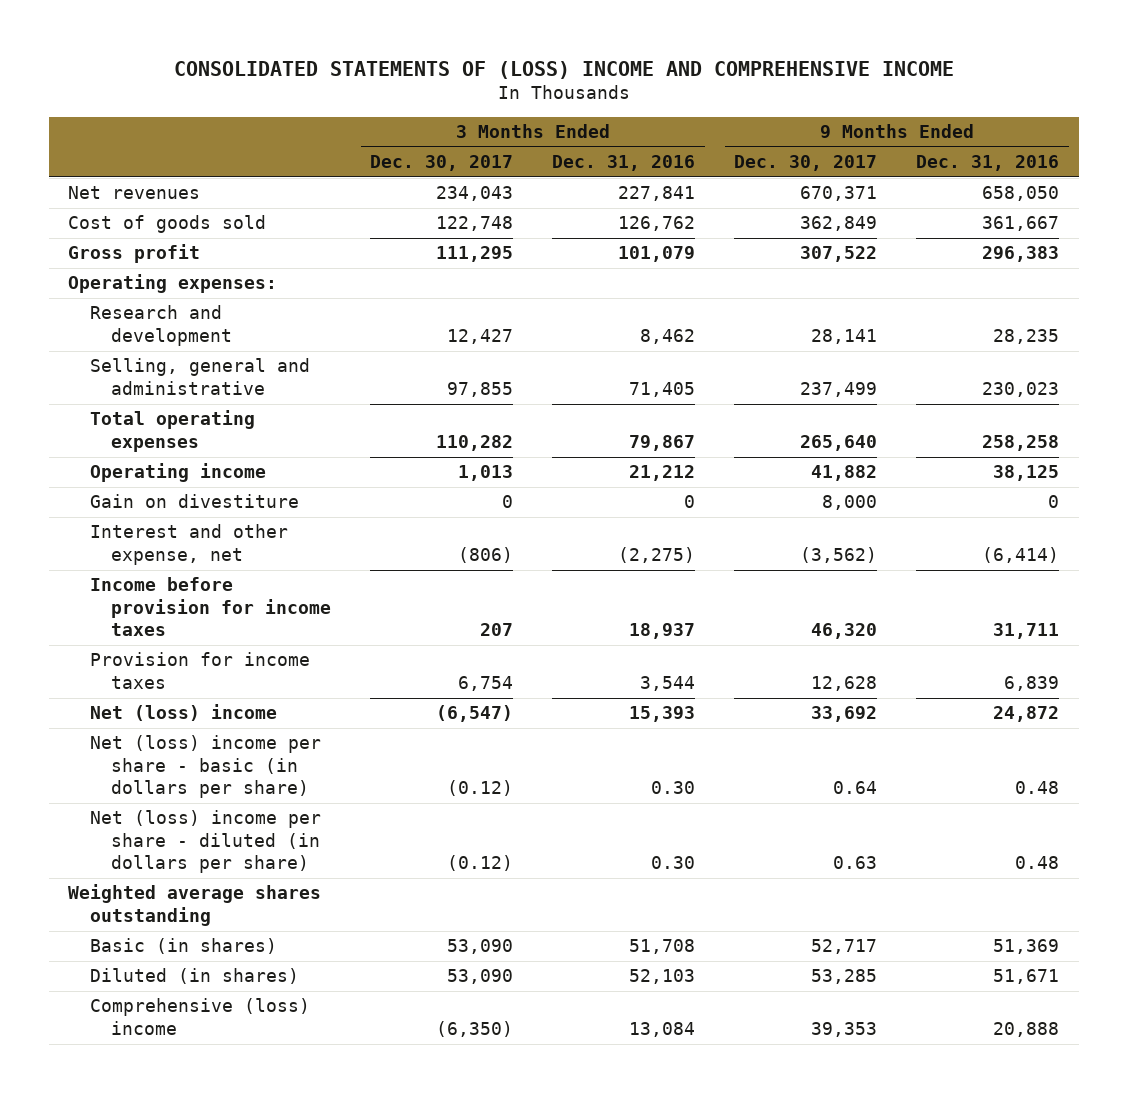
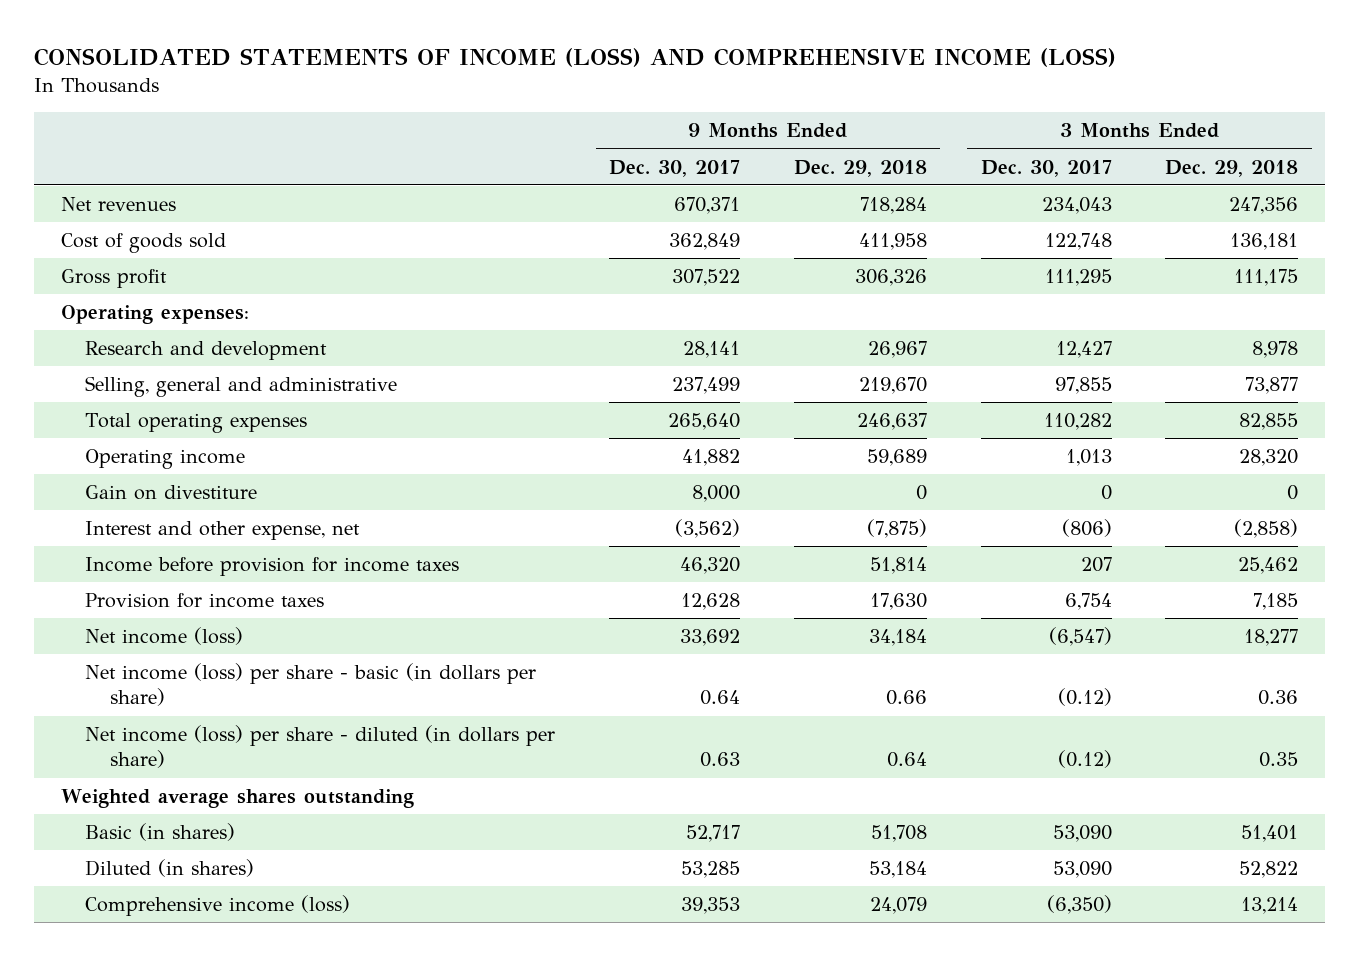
- CONSOLIDATED STATEMENTS OF (LOSS) INCOME AND COMPREHENSIVE INCOME
+ CONSOLIDATED STATEMENTS OF INCOME (LOSS) AND COMPREHENSIVE INCOME (LOSS)
- | 3 Months Ended Dec. 30, 2017 | 3 Months Ended Dec. 31, 2016 | 9 Months Ended Dec. 30, 2017 | 9 Months Ended Dec. 31, 2016
+ | 9 Months Ended Dec. 30, 2017 | 9 Months Ended Dec. 29, 2018 | 3 Months Ended Dec. 30, 2017 | 3 Months Ended Dec. 29, 2018
- Net (loss) income | (6,547) | 15,393 | 33,692 | 24,872
- Net (loss) income per share - basic (in dollars per share) | (0.12) | 0.30 | 0.64 | 0.48
- Net (loss) income per share - diluted (in dollars per share) | (0.12) | 0.30 | 0.63 | 0.48
+ Net income (loss) | 33,692 | 34,184 | (6,547) | 18,277
+ Net income (loss) per share - basic (in dollars per share) | 0.64 | 0.66 | (0.12) | 0.36
+ Net income (loss) per share - diluted (in dollars per share) | 0.63 | 0.64 | (0.12) | 0.35
- Comprehensive (loss) income | (6,350) | 13,084 | 39,353 | 20,888
+ Comprehensive income (loss) | 39,353 | 24,079 | (6,350) | 13,214

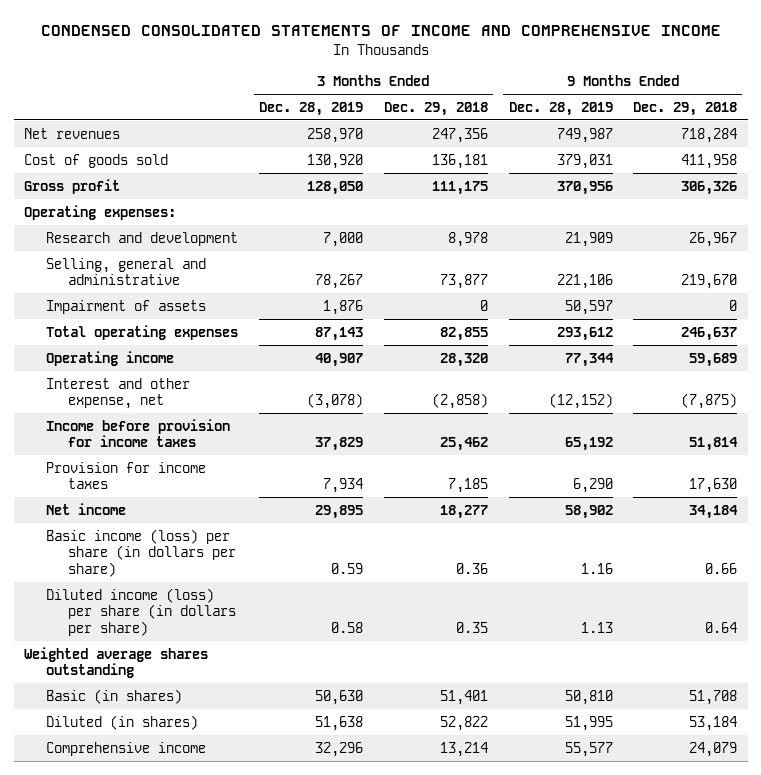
- CONSOLIDATED STATEMENTS OF INCOME (LOSS) AND COMPREHENSIVE INCOME (LOSS)
+ CONDENSED CONSOLIDATED STATEMENTS OF INCOME AND COMPREHENSIVE INCOME
- | 9 Months Ended Dec. 30, 2017 | 9 Months Ended Dec. 29, 2018 | 3 Months Ended Dec. 30, 2017 | 3 Months Ended Dec. 29, 2018
+ | 3 Months Ended Dec. 28, 2019 | 3 Months Ended Dec. 29, 2018 | 9 Months Ended Dec. 28, 2019 | 9 Months Ended Dec. 29, 2018
+ Impairment of assets | 1,876 | 0 | 50,597 | 0
- Gain on divestiture | 8,000 | 0 | 0 | 0
- Net income (loss) | 33,692 | 34,184 | (6,547) | 18,277
- Net income (loss) per share - basic (in dollars per share) | 0.64 | 0.66 | (0.12) | 0.36
- Net income (loss) per share - diluted (in dollars per share) | 0.63 | 0.64 | (0.12) | 0.35
+ Net income | 29,895 | 18,277 | 58,902 | 34,184
+ Basic income (loss) per share (in dollars per share) | 0.59 | 0.36 | 1.16 | 0.66
+ Diluted income (loss) per share (in dollars per share) | 0.58 | 0.35 | 1.13 | 0.64
- Comprehensive income (loss) | 39,353 | 24,079 | (6,350) | 13,214
+ Comprehensive income | 32,296 | 13,214 | 55,577 | 24,079

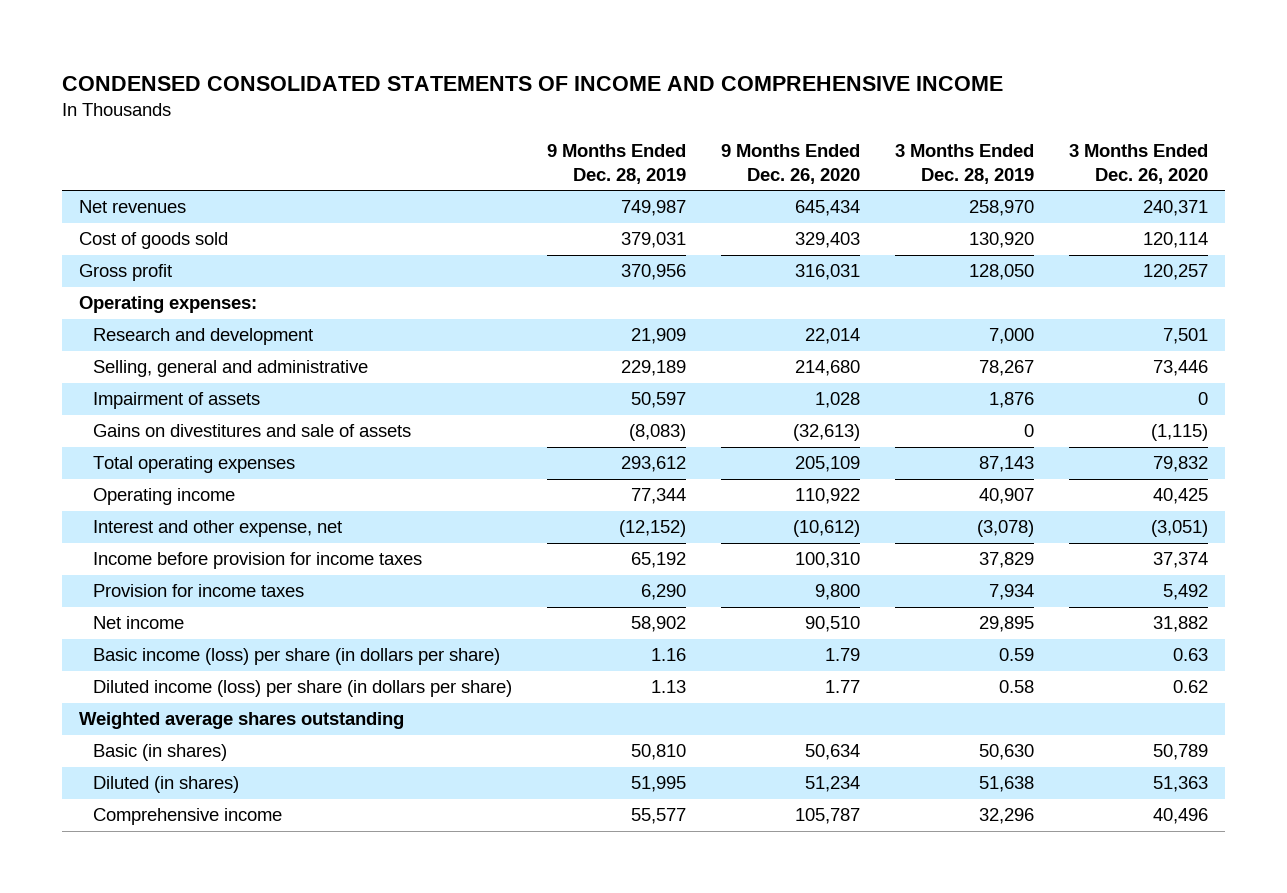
- | 3 Months Ended Dec. 28, 2019 | 3 Months Ended Dec. 29, 2018 | 9 Months Ended Dec. 28, 2019 | 9 Months Ended Dec. 29, 2018
+ | 9 Months Ended Dec. 28, 2019 | 9 Months Ended Dec. 26, 2020 | 3 Months Ended Dec. 28, 2019 | 3 Months Ended Dec. 26, 2020
- Selling, general and administrative | 78,267 | 73,877 | 221,106 | 219,670
+ Selling, general and administrative | 229,189 | 214,680 | 78,267 | 73,446
+ Gains on divestitures and sale of assets | (8,083) | (32,613) | 0 | (1,115)

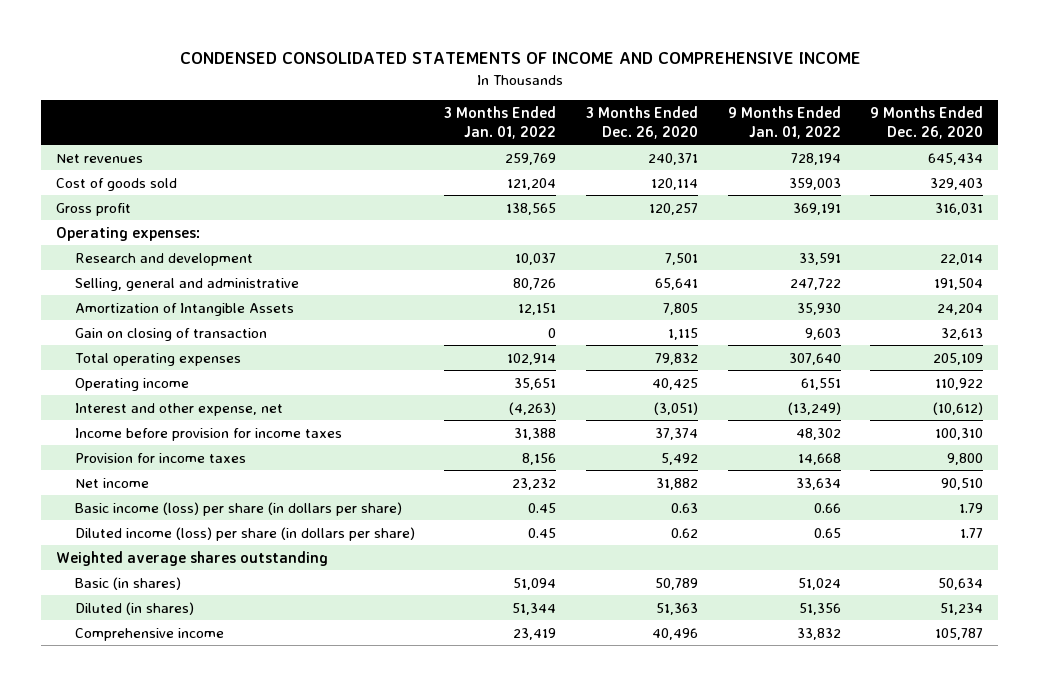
- | 9 Months Ended Dec. 28, 2019 | 9 Months Ended Dec. 26, 2020 | 3 Months Ended Dec. 28, 2019 | 3 Months Ended Dec. 26, 2020
+ | 3 Months Ended Jan. 01, 2022 | 3 Months Ended Dec. 26, 2020 | 9 Months Ended Jan. 01, 2022 | 9 Months Ended Dec. 26, 2020
- Selling, general and administrative | 229,189 | 214,680 | 78,267 | 73,446
- Impairment of assets | 50,597 | 1,028 | 1,876 | 0
- Gains on divestitures and sale of assets | (8,083) | (32,613) | 0 | (1,115)
+ Selling, general and administrative | 80,726 | 65,641 | 247,722 | 191,504
+ Amortization of Intangible Assets | 12,151 | 7,805 | 35,930 | 24,204
+ Gain on closing of transaction | 0 | 1,115 | 9,603 | 32,613

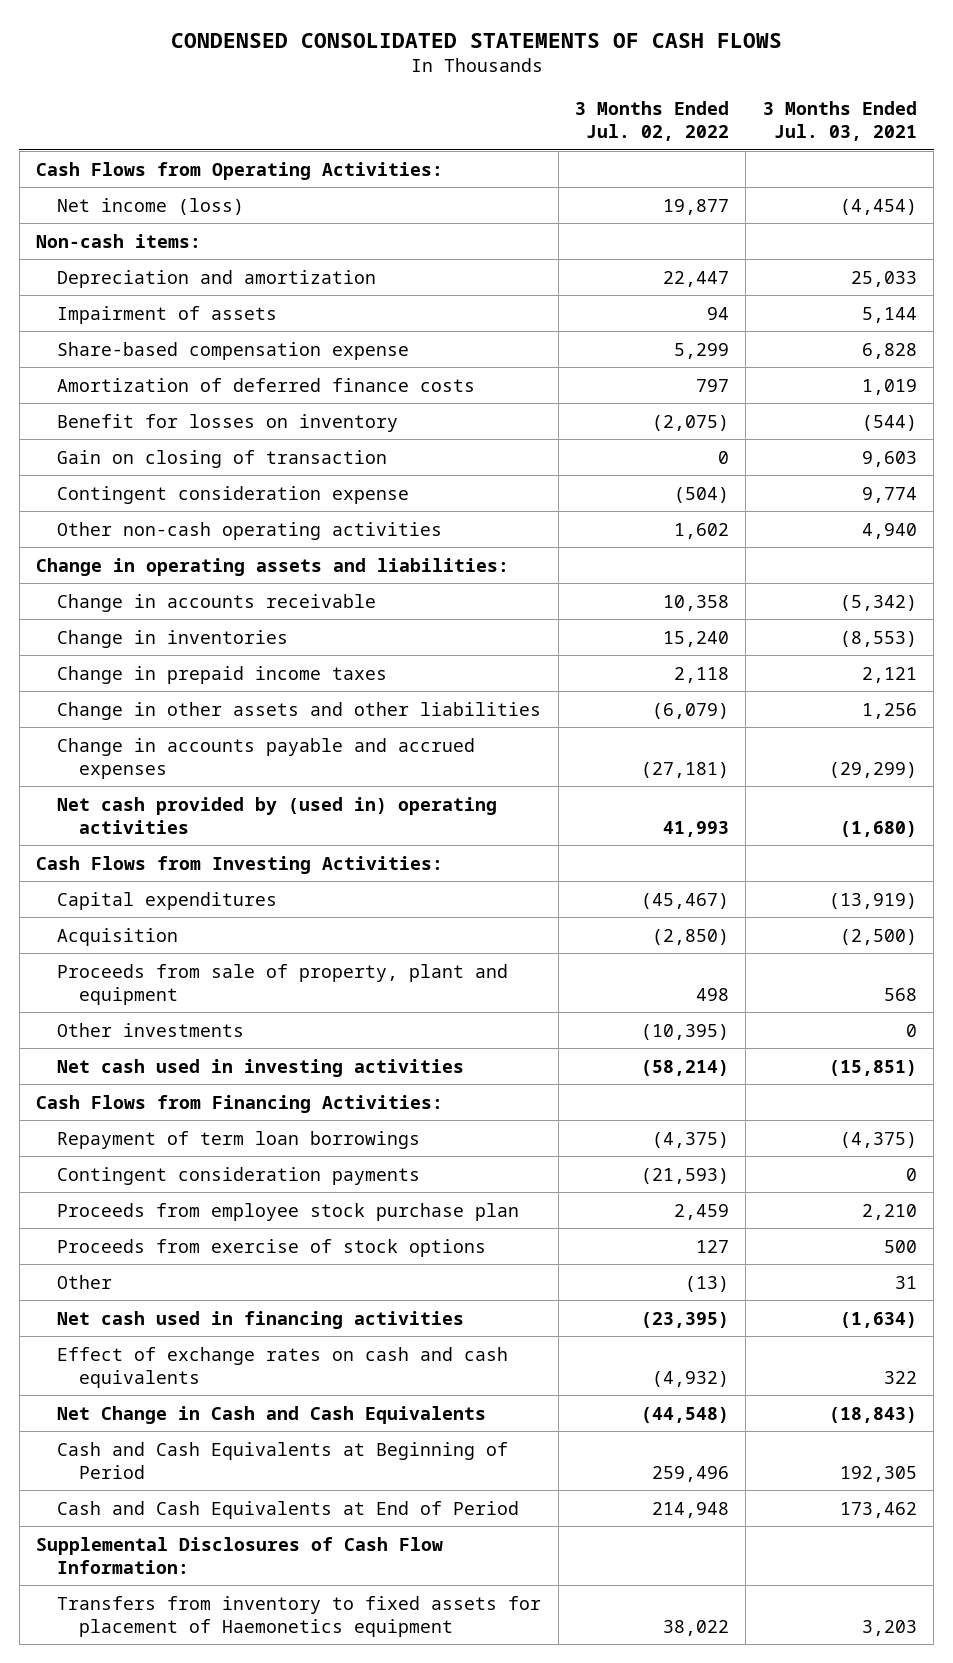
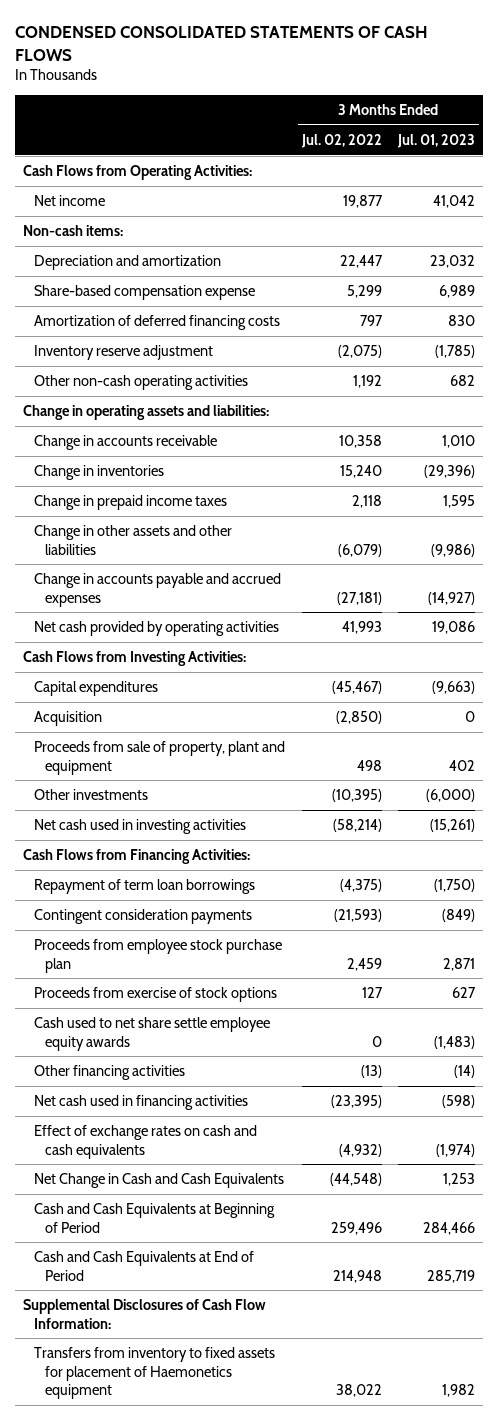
- | 3 Months Ended Jul. 02, 2022 | 3 Months Ended Jul. 03, 2021
+ | 3 Months Ended Jul. 02, 2022 | 3 Months Ended Jul. 01, 2023
- Net income (loss) | 19,877 | (4,454)
+ Net income | 19,877 | 41,042
- Impairment of assets | 94 | 5,144
- Amortization of deferred finance costs | 797 | 1,019
- Benefit for losses on inventory | (2,075) | (544)
- Gain on closing of transaction | 0 | 9,603
- Contingent consideration expense | (504) | 9,774
- Other non-cash operating activities | 1,602 | 4,940
+ Amortization of deferred financing costs | 797 | 830
+ Inventory reserve adjustment | (2,075) | (1,785)
+ Other non-cash operating activities | 1,192 | 682
- Net cash provided by (used in) operating activities | 41,993 | (1,680)
+ Net cash provided by operating activities | 41,993 | 19,086
- Other | (13) | 31
+ Cash used to net share settle employee equity awards | 0 | (1,483)
+ Other financing activities | (13) | (14)

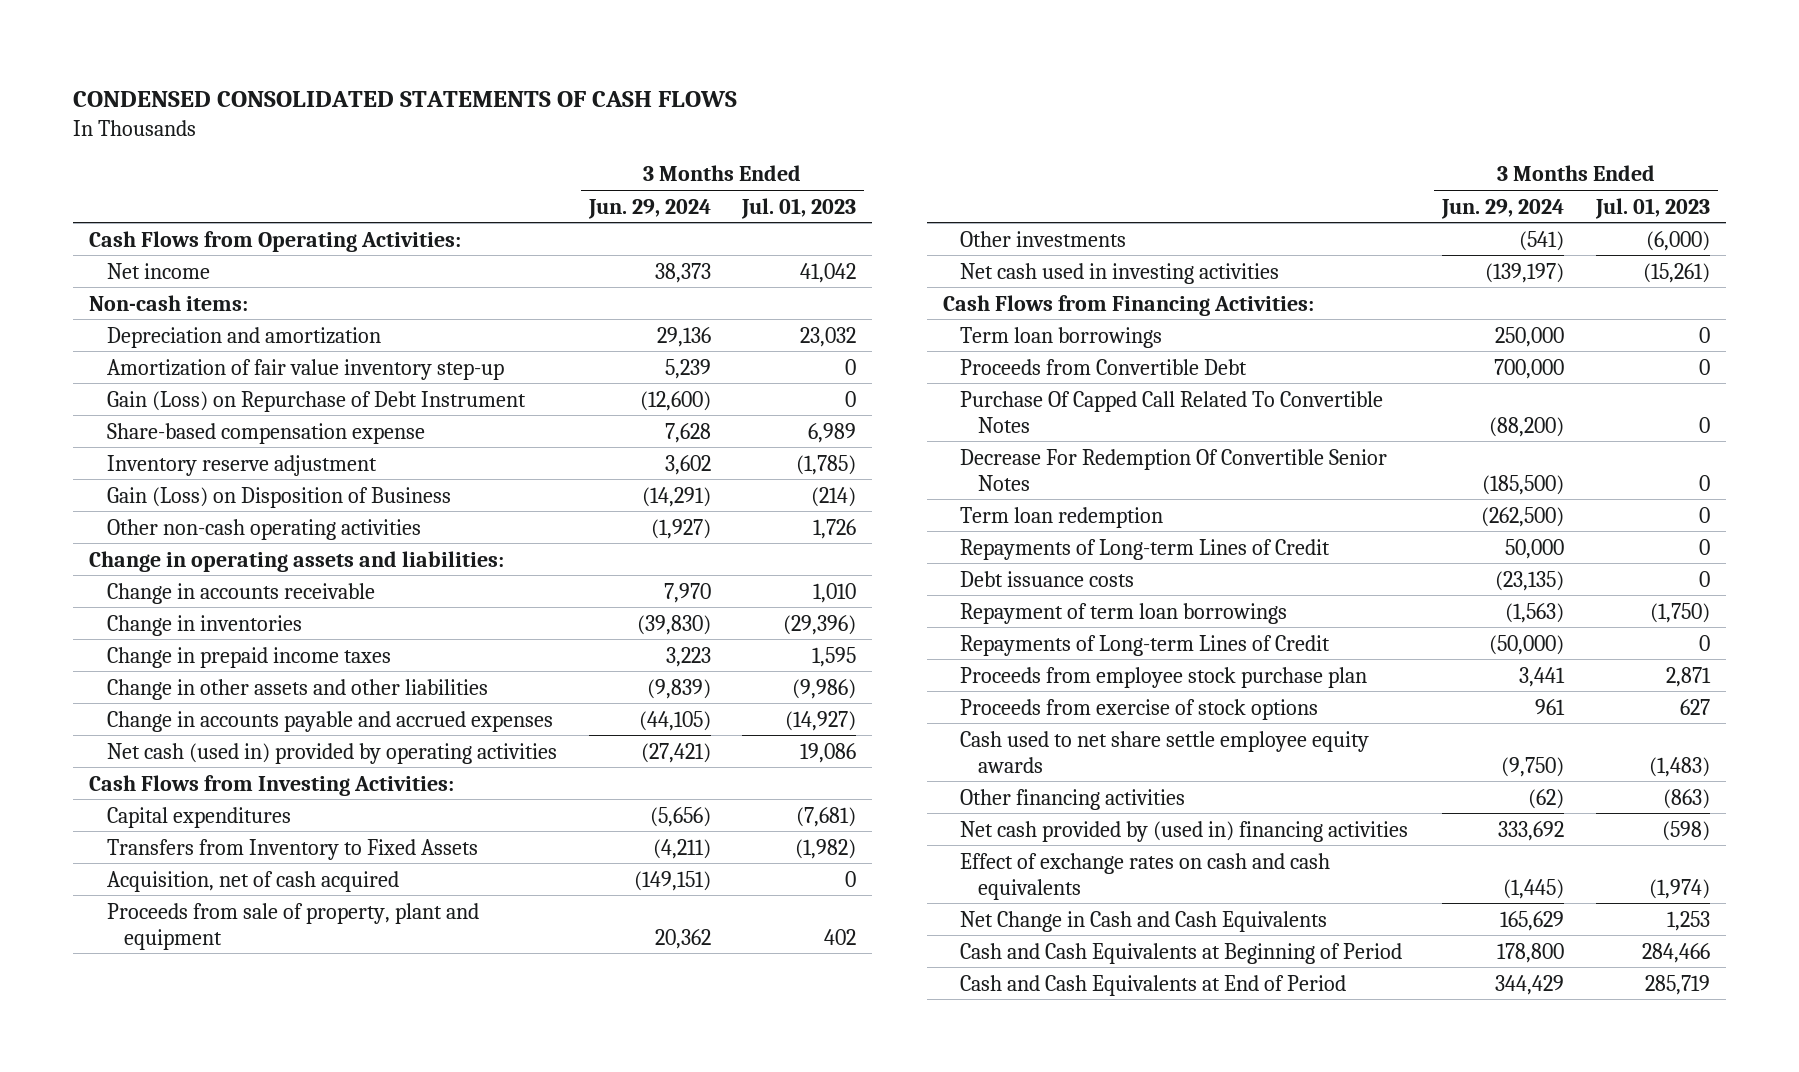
- | 3 Months Ended Jul. 02, 2022 | 3 Months Ended Jul. 01, 2023
+ | 3 Months Ended Jun. 29, 2024 | 3 Months Ended Jul. 01, 2023
+ Amortization of fair value inventory step-up | 5,239 | 0
+ Gain (Loss) on Repurchase of Debt Instrument | (12,600) | 0
- Amortization of deferred financing costs | 797 | 830
- Other non-cash operating activities | 1,192 | 682
+ Gain (Loss) on Disposition of Business | (14,291) | (214)
+ Other non-cash operating activities | (1,927) | 1,726
- Net cash provided by operating activities | 41,993 | 19,086
+ Net cash (used in) provided by operating activities | (27,421) | 19,086
- Capital expenditures | (45,467) | (9,663)
- Acquisition | (2,850) | 0
+ Capital expenditures | (5,656) | (7,681)
+ Transfers from Inventory to Fixed Assets | (4,211) | (1,982)
+ Acquisition, net of cash acquired | (149,151) | 0
+ Term loan borrowings | 250,000 | 0
+ Proceeds from Convertible Debt | 700,000 | 0
+ Purchase Of Capped Call Related To Convertible Notes | (88,200) | 0
+ Decrease For Redemption Of Convertible Senior Notes | (185,500) | 0
+ Term loan redemption | (262,500) | 0
+ Repayments of Long-term Lines of Credit | 50,000 | 0
+ Debt issuance costs | (23,135) | 0
- Contingent consideration payments | (21,593) | (849)
+ Repayments of Long-term Lines of Credit | (50,000) | 0
- Other financing activities | (13) | (14)
- Net cash used in financing activities | (23,395) | (598)
+ Other financing activities | (62) | (863)
+ Net cash provided by (used in) financing activities | 333,692 | (598)
- Supplemental Disclosures of Cash Flow Information:
- Transfers from inventory to fixed assets for placement of Haemonetics equipment | 38,022 | 1,982

